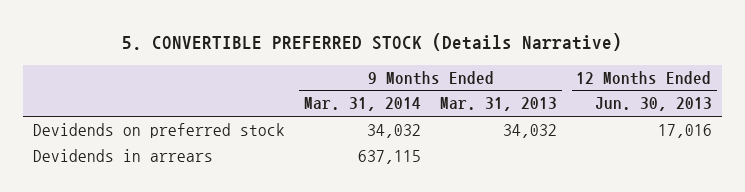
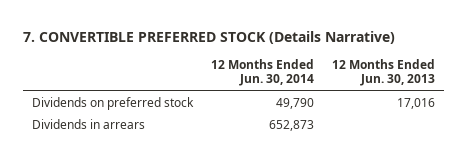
- 5. CONVERTIBLE PREFERRED STOCK (Details Narrative)
+ 7. CONVERTIBLE PREFERRED STOCK (Details Narrative)
- | 9 Months Ended Mar. 31, 2014 | 9 Months Ended Mar. 31, 2013 | 12 Months Ended Jun. 30, 2013
+ | 12 Months Ended Jun. 30, 2014 | 12 Months Ended Jun. 30, 2013
- Devidends on preferred stock | 34,032 | 34,032 | 17,016
- Devidends in arrears | 637,115 | |
+ Dividends on preferred stock | 49,790 | 17,016
+ Dividends in arrears | 652,873 |

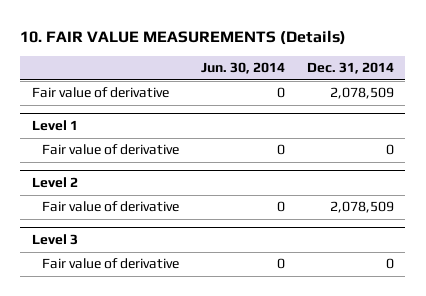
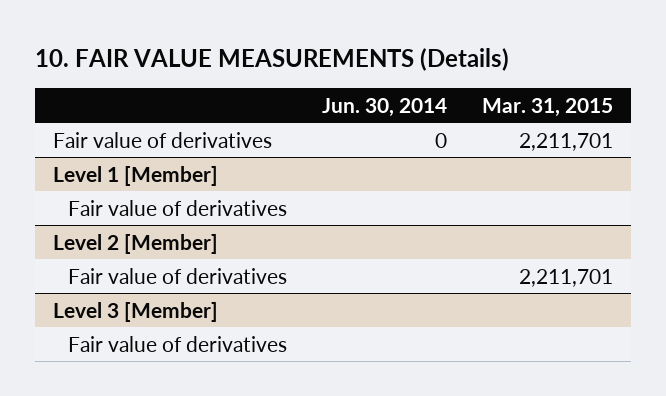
- | Jun. 30, 2014 | Dec. 31, 2014
+ | Jun. 30, 2014 | Mar. 31, 2015
- Fair value of derivative | 0 | 2,078,509
- Level 1
- Fair value of derivative | 0 | 0
- Level 2
- Fair value of derivative | 0 | 2,078,509
- Level 3
- Fair value of derivative | 0 | 0
+ Fair value of derivatives | 0 | 2,211,701
+ Level 1 [Member]
+ Fair value of derivatives
+ Level 2 [Member]
+ Fair value of derivatives | | 2,211,701
+ Level 3 [Member]
+ Fair value of derivatives

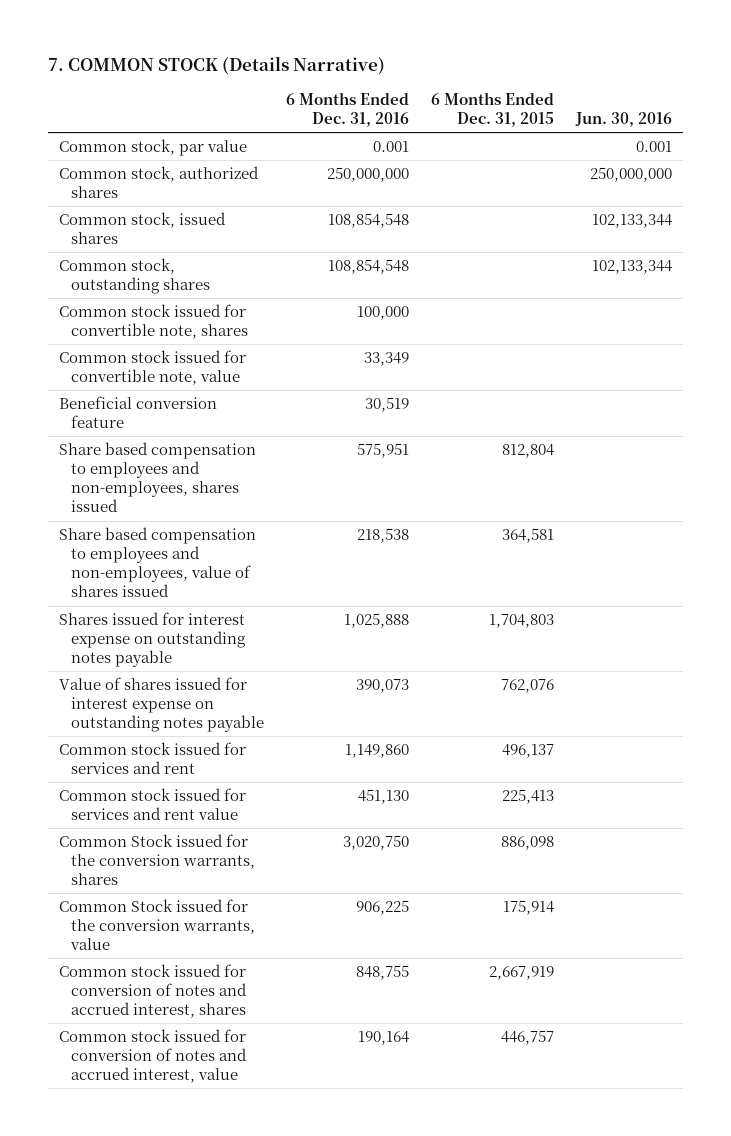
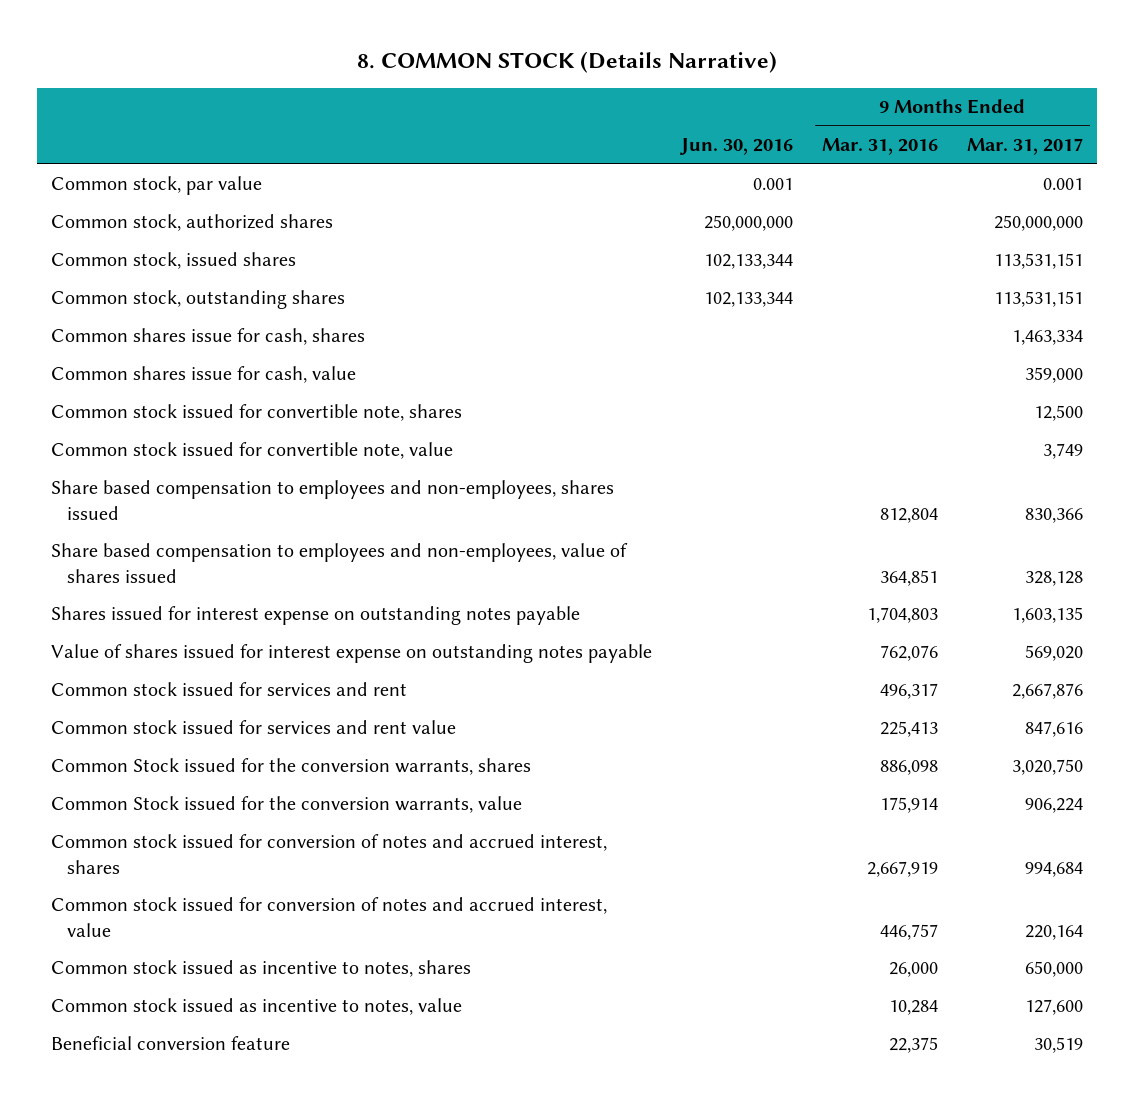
- 7. COMMON STOCK (Details Narrative)
+ 8. COMMON STOCK (Details Narrative)
- | 6 Months Ended Dec. 31, 2016 | 6 Months Ended Dec. 31, 2015 | Jun. 30, 2016
+ | Jun. 30, 2016 | 9 Months Ended Mar. 31, 2016 | 9 Months Ended Mar. 31, 2017
+ Common shares issue for cash, shares | | | 1,463,334
+ Common shares issue for cash, value | | | 359,000
+ Common stock issued as incentive to notes, shares | | 26,000 | 650,000
+ Common stock issued as incentive to notes, value | | 10,284 | 127,600
moved down: Beneficial conversion feature | | 22,375 | 30,519

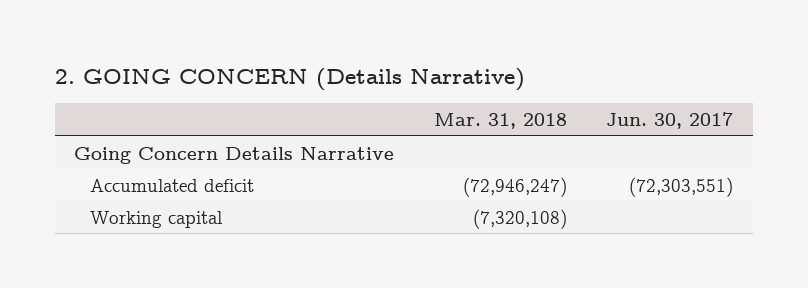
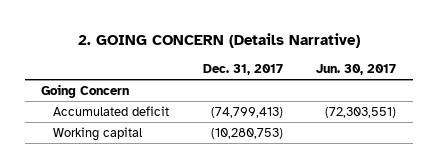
- | Mar. 31, 2018 | Jun. 30, 2017
+ | Dec. 31, 2017 | Jun. 30, 2017
- Going Concern Details Narrative
+ Going Concern

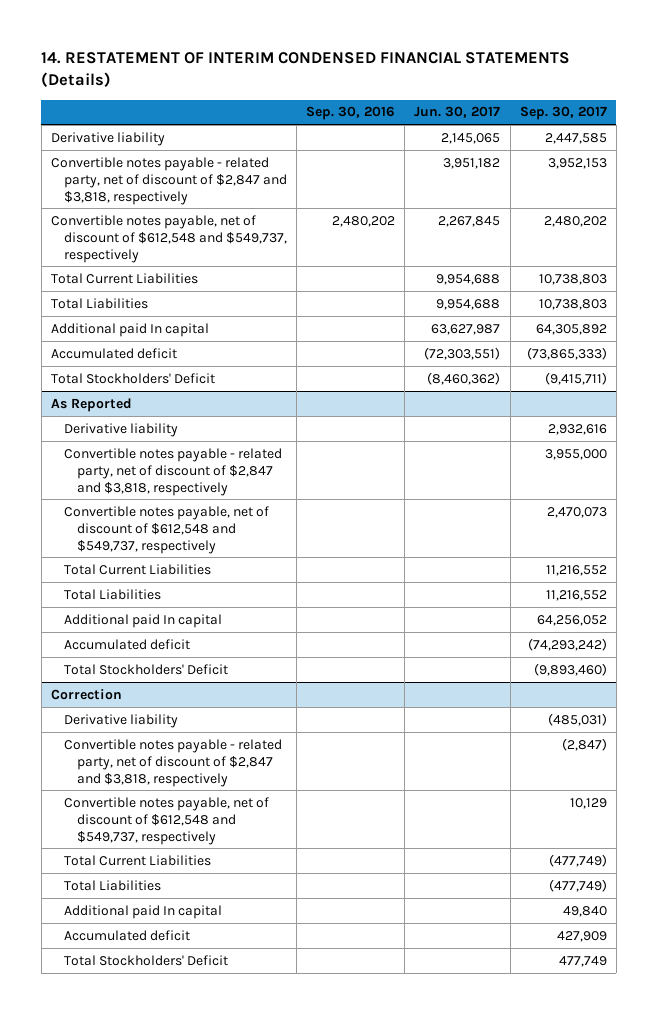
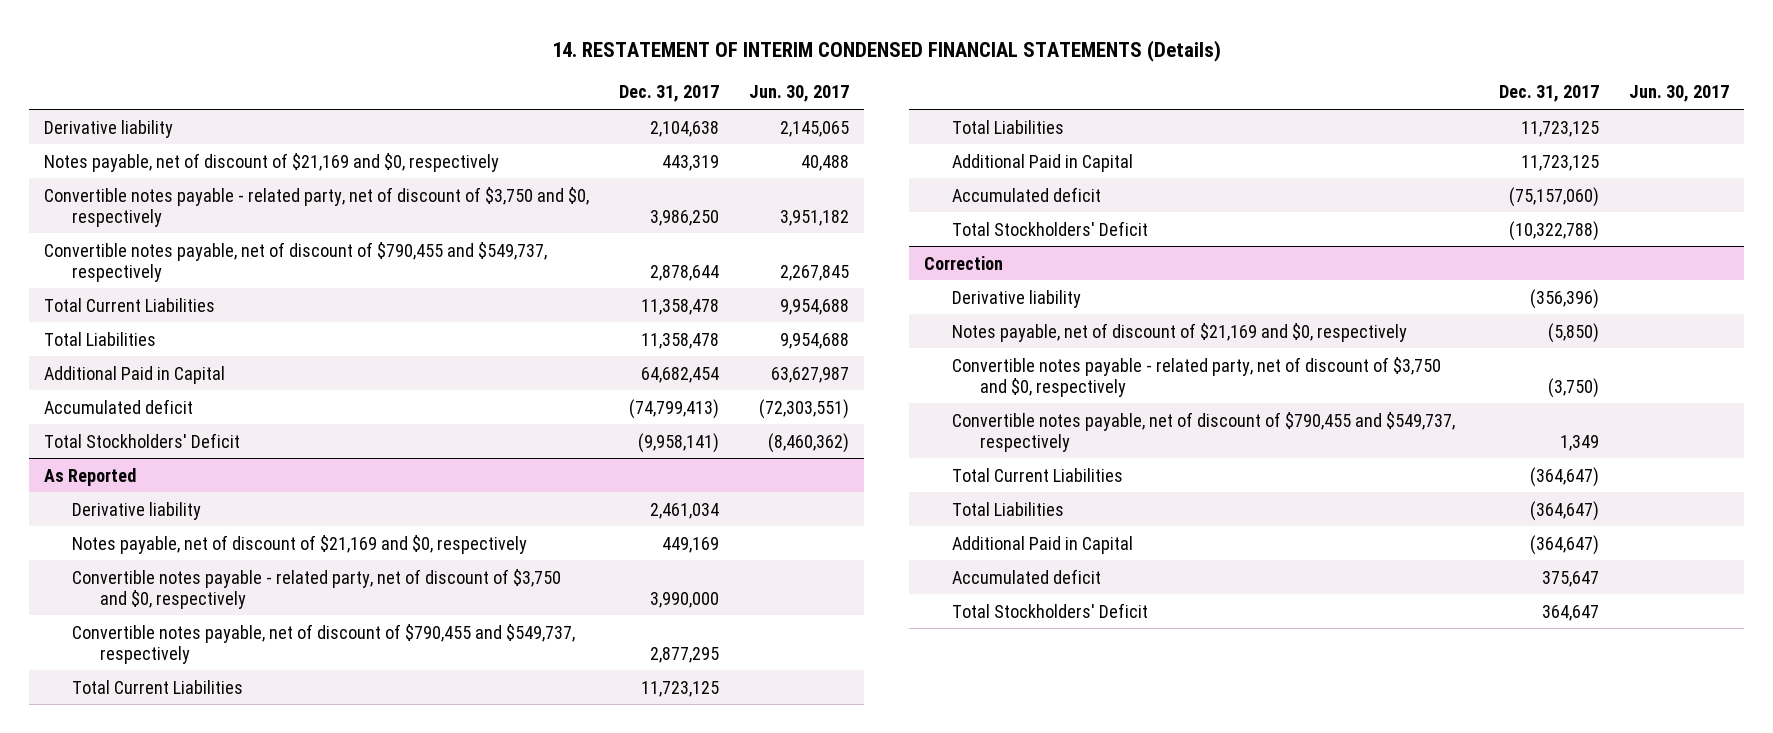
- | Sep. 30, 2016 | Jun. 30, 2017 | Sep. 30, 2017
+ | Dec. 31, 2017 | Jun. 30, 2017
- Convertible notes payable - related party, net of discount of $2,847 and $3,818, respectively | | 3,951,182 | 3,952,153
- Convertible notes payable, net of discount of $612,548 and $549,737, respectively | 2,480,202 | 2,267,845 | 2,480,202
+ Notes payable, net of discount of $21,169 and $0, respectively | 443,319 | 40,488
+ Convertible notes payable - related party, net of discount of $3,750 and $0, respectively | 3,986,250 | 3,951,182
+ Convertible notes payable, net of discount of $790,455 and $549,737, respectively | 2,878,644 | 2,267,845
- Additional paid In capital | | 63,627,987 | 64,305,892
+ Additional Paid in Capital | 64,682,454 | 63,627,987
@ As Reported
- Convertible notes payable - related party, net of discount of $2,847 and $3,818, respectively | | | 3,955,000
- Convertible notes payable, net of discount of $612,548 and $549,737, respectively | | | 2,470,073
+ Notes payable, net of discount of $21,169 and $0, respectively | 449,169 |
+ Convertible notes payable - related party, net of discount of $3,750 and $0, respectively | 3,990,000 |
+ Convertible notes payable, net of discount of $790,455 and $549,737, respectively | 2,877,295 |
- Additional paid In capital | | | 64,256,052
+ Additional Paid in Capital | 11,723,125 |
@ Correction
- Convertible notes payable - related party, net of discount of $2,847 and $3,818, respectively | | | (2,847)
- Convertible notes payable, net of discount of $612,548 and $549,737, respectively | | | 10,129
+ Notes payable, net of discount of $21,169 and $0, respectively | (5,850) |
+ Convertible notes payable - related party, net of discount of $3,750 and $0, respectively | (3,750) |
+ Convertible notes payable, net of discount of $790,455 and $549,737, respectively | 1,349 |
- Additional paid In capital | | | 49,840
+ Additional Paid in Capital | (364,647) |

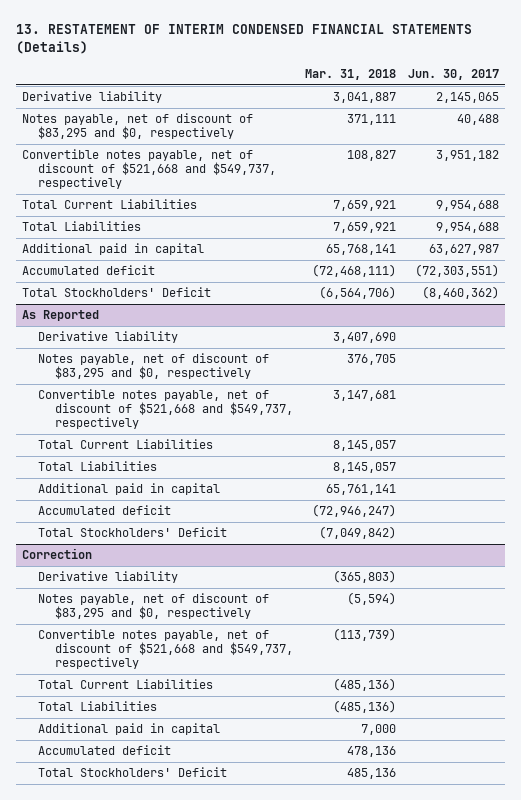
- 14. RESTATEMENT OF INTERIM CONDENSED FINANCIAL STATEMENTS (Details)
+ 13. RESTATEMENT OF INTERIM CONDENSED FINANCIAL STATEMENTS (Details)
- | Dec. 31, 2017 | Jun. 30, 2017
+ | Mar. 31, 2018 | Jun. 30, 2017
- Notes payable, net of discount of $21,169 and $0, respectively | 443,319 | 40,488
- Convertible notes payable - related party, net of discount of $3,750 and $0, respectively | 3,986,250 | 3,951,182
- Convertible notes payable, net of discount of $790,455 and $549,737, respectively | 2,878,644 | 2,267,845
+ Notes payable, net of discount of $83,295 and $0, respectively | 371,111 | 40,488
+ Convertible notes payable, net of discount of $521,668 and $549,737, respectively | 108,827 | 3,951,182
- Additional Paid in Capital | 64,682,454 | 63,627,987
+ Additional paid in capital | 65,768,141 | 63,627,987
@ As Reported
- Notes payable, net of discount of $21,169 and $0, respectively | 449,169 |
- Convertible notes payable - related party, net of discount of $3,750 and $0, respectively | 3,990,000 |
- Convertible notes payable, net of discount of $790,455 and $549,737, respectively | 2,877,295 |
+ Notes payable, net of discount of $83,295 and $0, respectively | 376,705 |
+ Convertible notes payable, net of discount of $521,668 and $549,737, respectively | 3,147,681 |
- Additional Paid in Capital | 11,723,125 |
+ Additional paid in capital | 65,761,141 |
@ Correction
- Notes payable, net of discount of $21,169 and $0, respectively | (5,850) |
- Convertible notes payable - related party, net of discount of $3,750 and $0, respectively | (3,750) |
- Convertible notes payable, net of discount of $790,455 and $549,737, respectively | 1,349 |
+ Notes payable, net of discount of $83,295 and $0, respectively | (5,594) |
+ Convertible notes payable, net of discount of $521,668 and $549,737, respectively | (113,739) |
- Additional Paid in Capital | (364,647) |
+ Additional paid in capital | 7,000 |

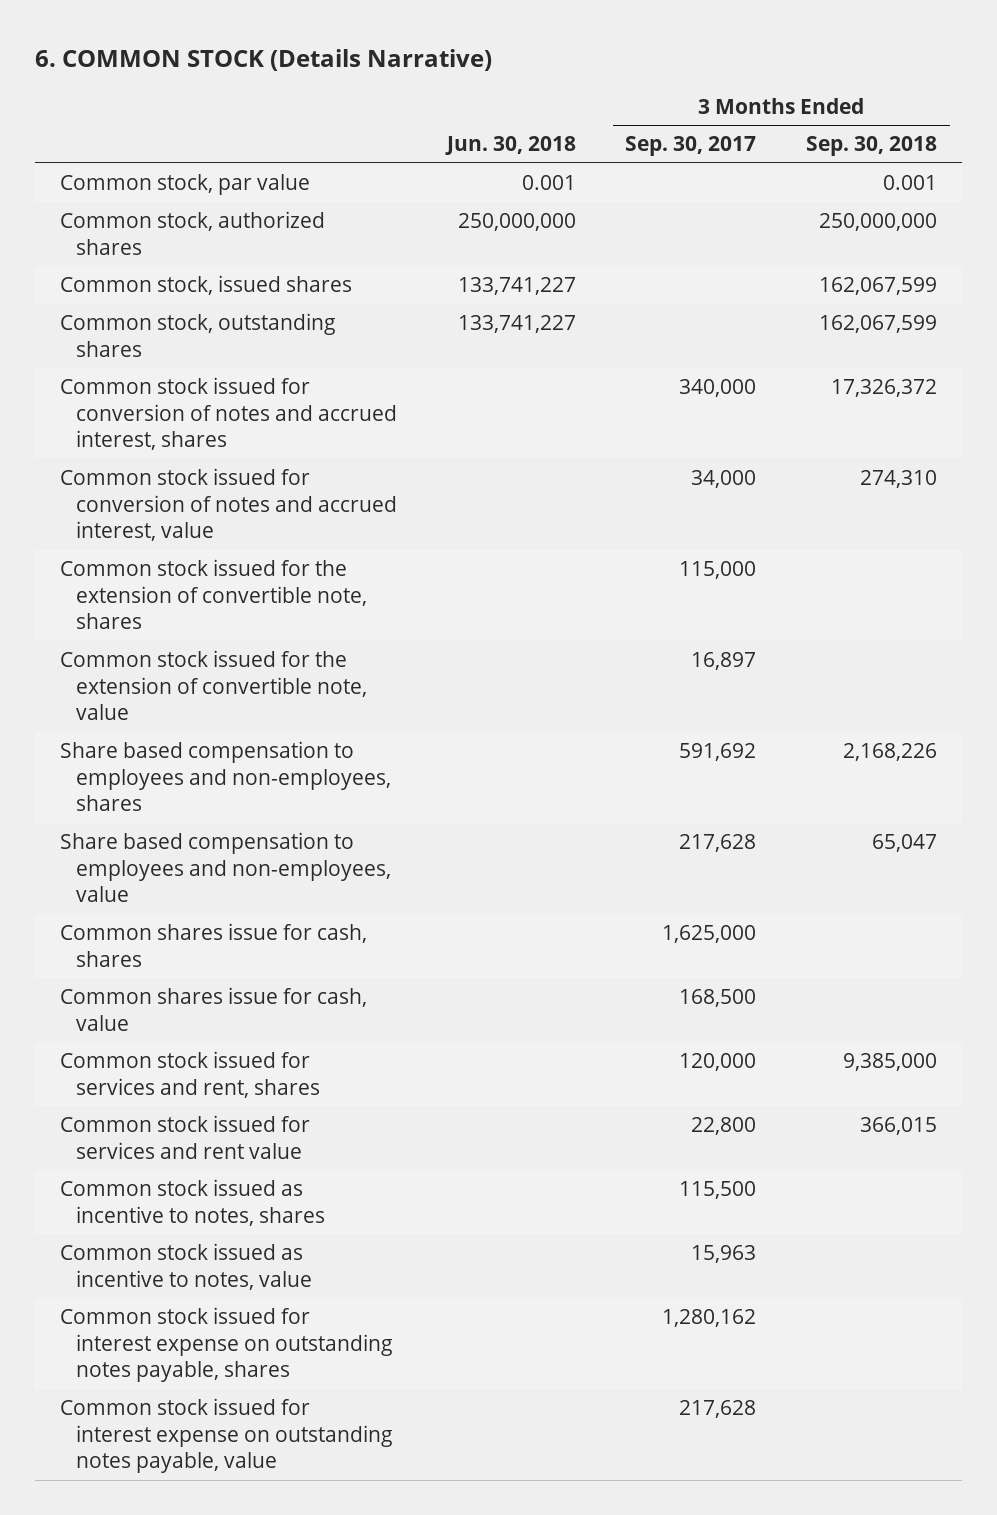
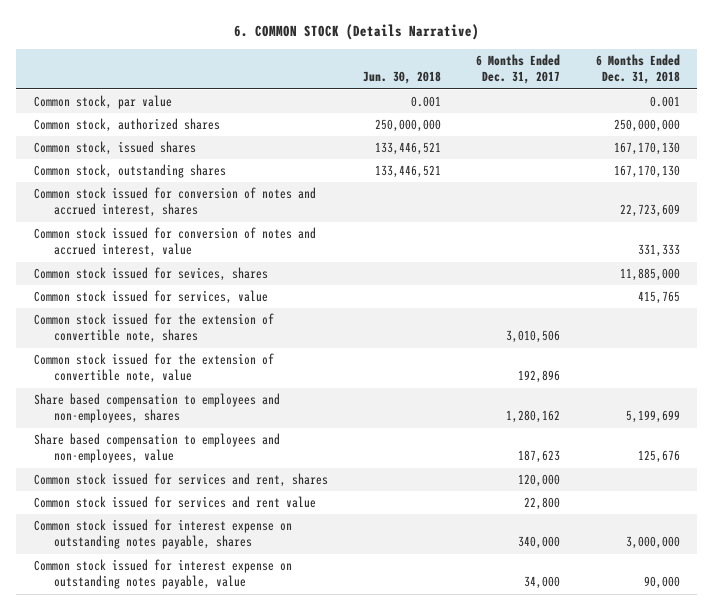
- | Jun. 30, 2018 | 3 Months Ended Sep. 30, 2017 | 3 Months Ended Sep. 30, 2018
+ | Jun. 30, 2018 | 6 Months Ended Dec. 31, 2017 | 6 Months Ended Dec. 31, 2018
- Common stock, issued shares | 133,741,227 | | 162,067,599
- Common stock, outstanding shares | 133,741,227 | | 162,067,599
+ Common stock, issued shares | 133,446,521 | | 167,170,130
+ Common stock, outstanding shares | 133,446,521 | | 167,170,130
+ Common stock issued for sevices, shares | | | 11,885,000
+ Common stock issued for services, value | | | 415,765
- Common shares issue for cash, shares | | 1,625,000 |
- Common shares issue for cash, value | | 168,500 |
- Common stock issued as incentive to notes, shares | | 115,500 |
- Common stock issued as incentive to notes, value | | 15,963 |

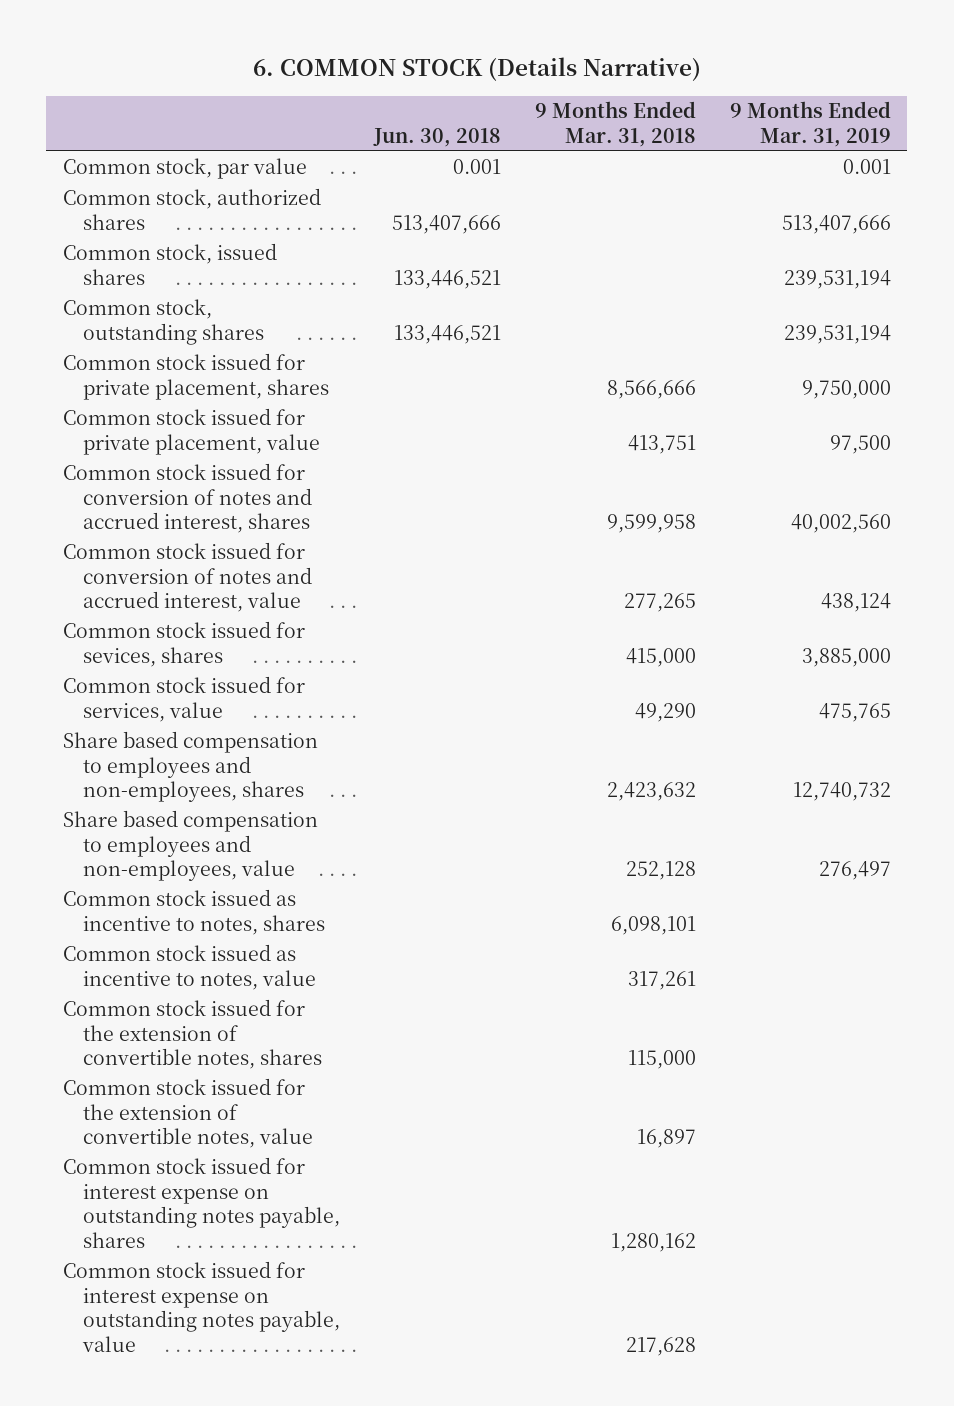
- | Jun. 30, 2018 | 6 Months Ended Dec. 31, 2017 | 6 Months Ended Dec. 31, 2018
+ | Jun. 30, 2018 | 9 Months Ended Mar. 31, 2018 | 9 Months Ended Mar. 31, 2019
- Common stock, authorized shares | 250,000,000 | | 250,000,000
+ Common stock, authorized shares | 513,407,666 | | 513,407,666
+ Common stock issued for private placement, shares | | 8,566,666 | 9,750,000
+ Common stock issued for private placement, value | | 413,751 | 97,500
- Common stock issued for the extension of convertible note, shares | | 3,010,506 |
- Common stock issued for the extension of convertible note, value | | 192,896 |
- Common stock issued for services and rent, shares | | 120,000 |
- Common stock issued for services and rent value | | 22,800 |
+ Common stock issued as incentive to notes, shares | | 6,098,101 |
+ Common stock issued as incentive to notes, value | | 317,261 |
+ Common stock issued for the extension of convertible notes, shares | | 115,000 |
+ Common stock issued for the extension of convertible notes, value | | 16,897 |

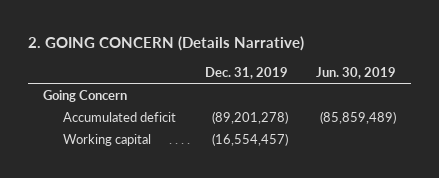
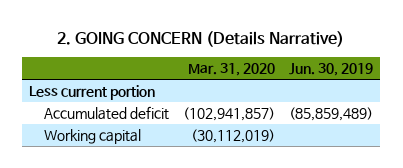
- | Dec. 31, 2019 | Jun. 30, 2019
+ | Mar. 31, 2020 | Jun. 30, 2019
- Going Concern
+ Less current portion

